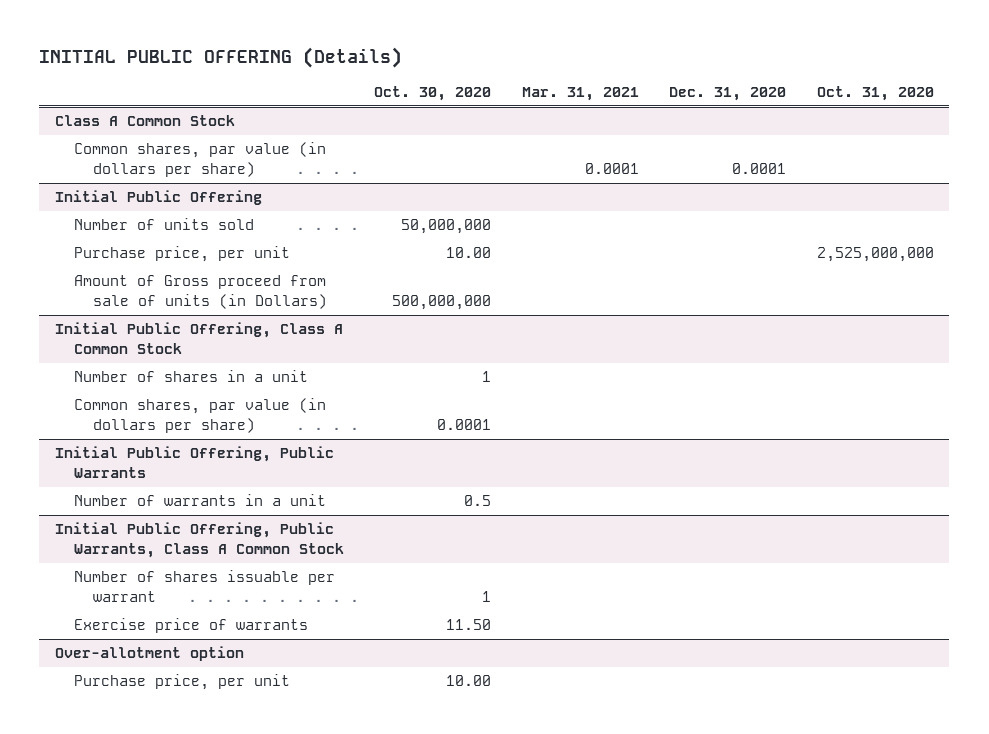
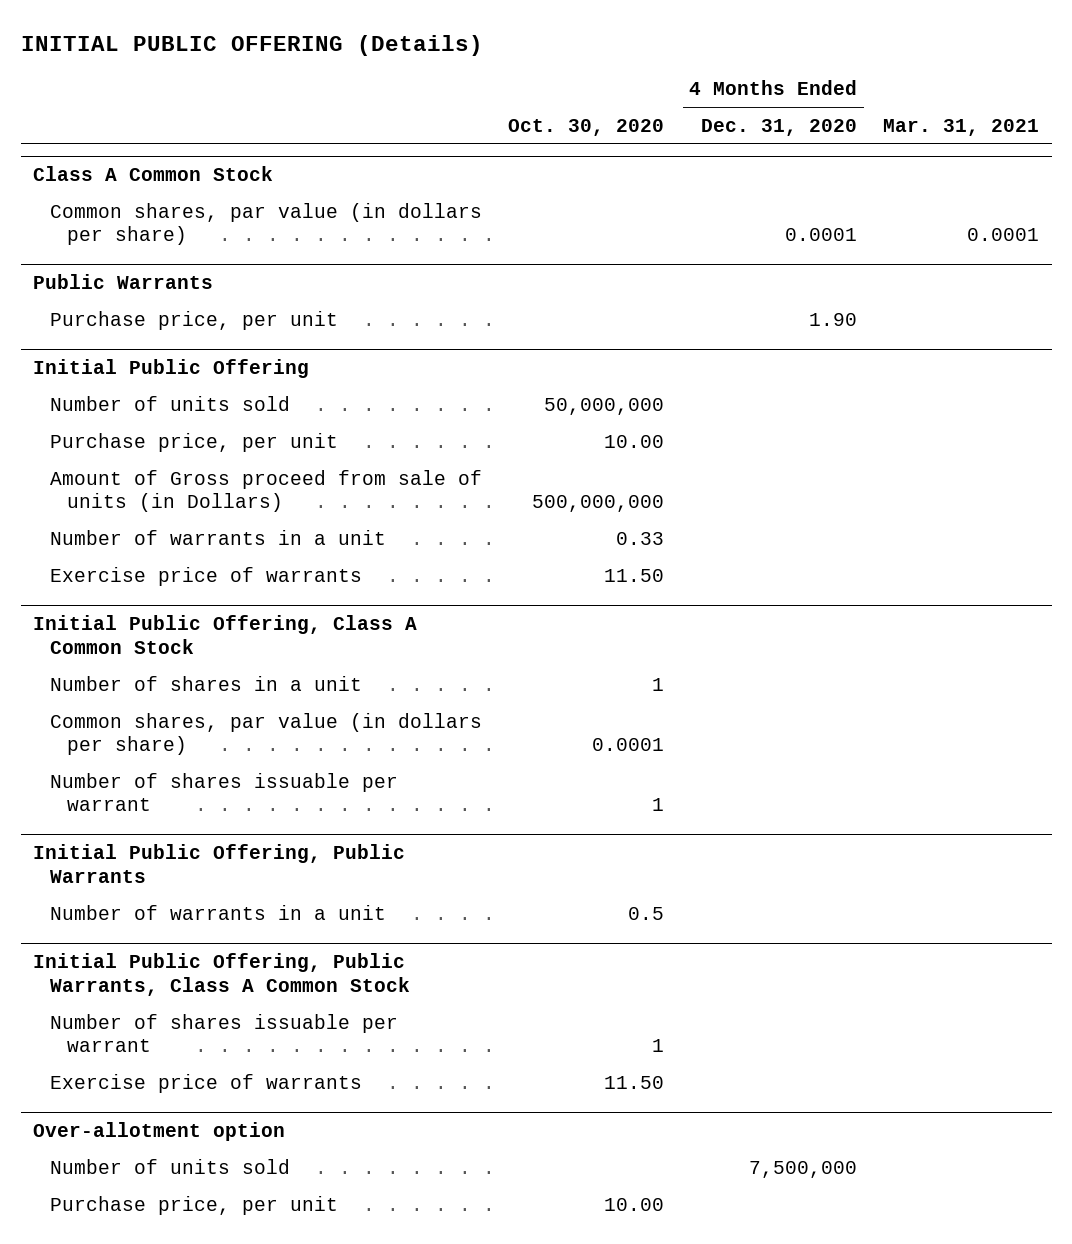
- | Oct. 30, 2020 | Mar. 31, 2021 | Dec. 31, 2020 | Oct. 31, 2020
+ | Oct. 30, 2020 | 4 Months Ended Dec. 31, 2020 | Mar. 31, 2021
+ Public Warrants
+ Purchase price, per unit | | 1.90 |
@ Initial Public Offering
+ Number of warrants in a unit | 0.33 | |
+ Exercise price of warrants | 11.50 | |
@ Initial Public Offering, Class A Common Stock
+ Number of shares issuable per warrant | 1 | |
@ Over-allotment option
+ Number of units sold | | 7,500,000 |

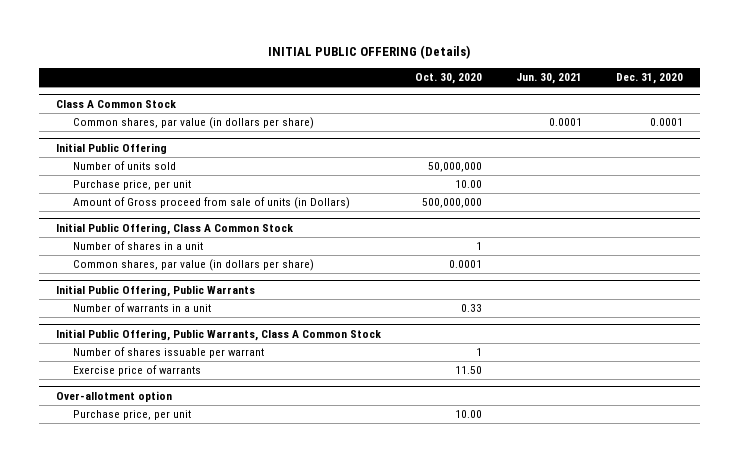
- | Oct. 30, 2020 | 4 Months Ended Dec. 31, 2020 | Mar. 31, 2021
+ | Oct. 30, 2020 | Jun. 30, 2021 | Dec. 31, 2020
- Public Warrants
- Purchase price, per unit | | 1.90 |
@ Initial Public Offering
- Number of warrants in a unit | 0.33 | |
- Exercise price of warrants | 11.50 | |
@ Initial Public Offering, Class A Common Stock
- Number of shares issuable per warrant | 1 | |
@ Initial Public Offering, Public Warrants
- Number of warrants in a unit | 0.5 | |
+ Number of warrants in a unit | 0.33 | |
@ Over-allotment option
- Number of units sold | | 7,500,000 |

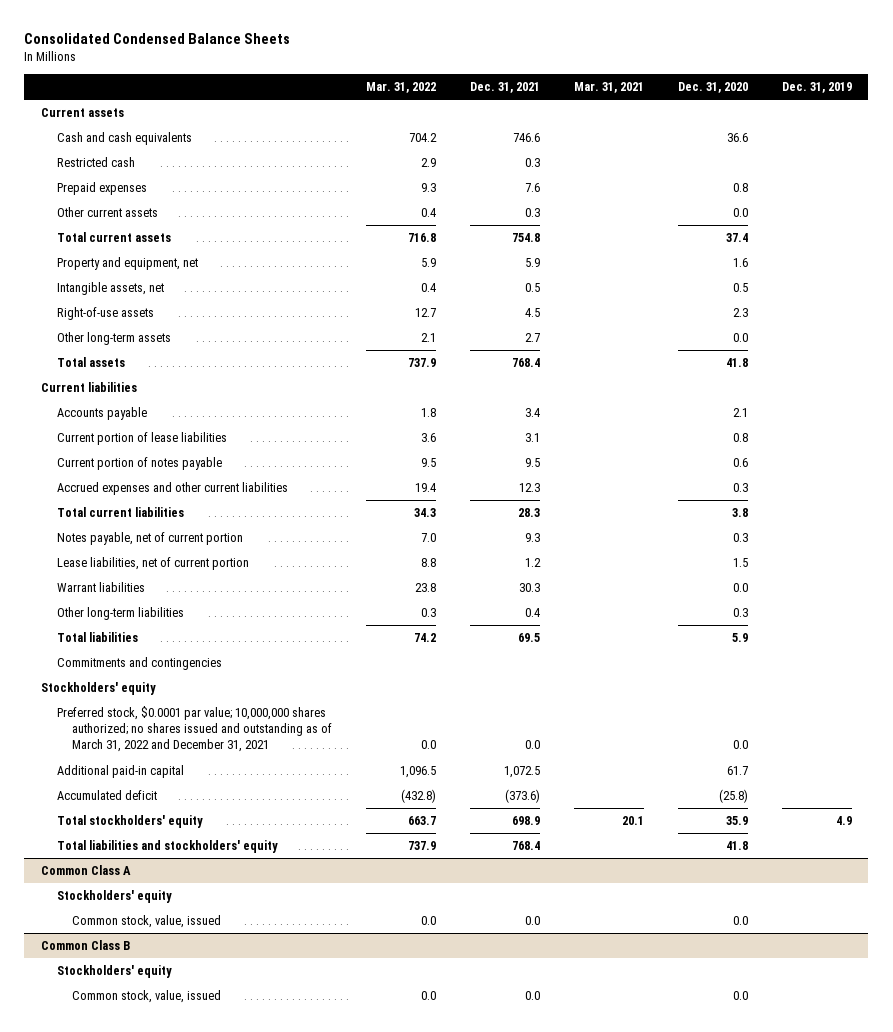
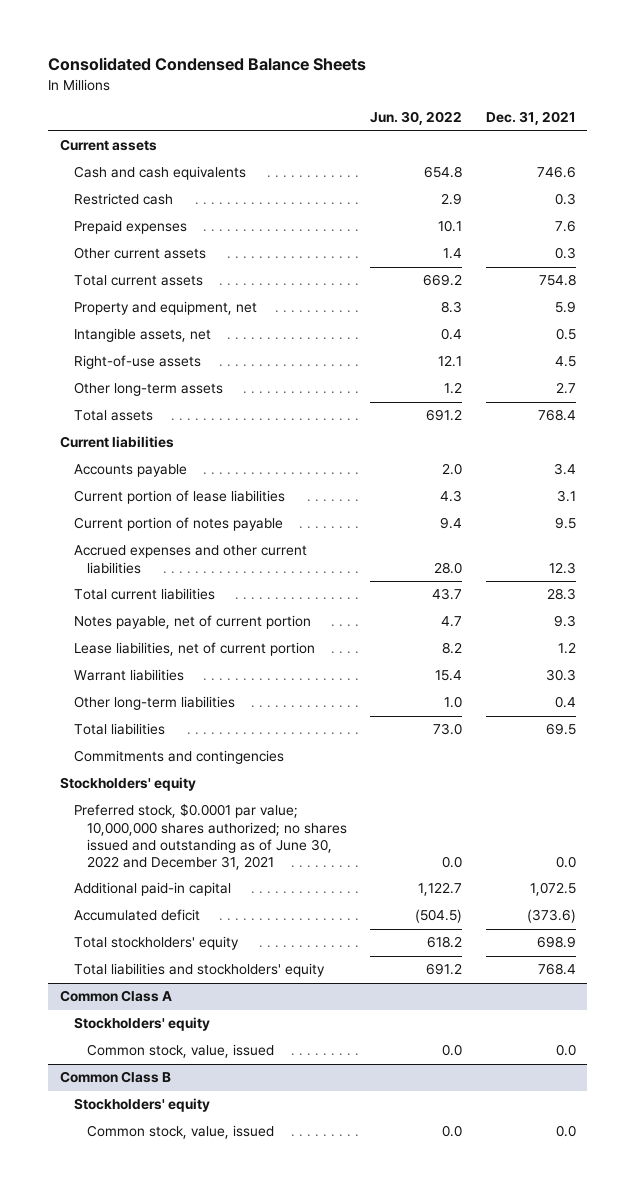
- | Mar. 31, 2022 | Dec. 31, 2021 | Mar. 31, 2021 | Dec. 31, 2020 | Dec. 31, 2019
+ | Jun. 30, 2022 | Dec. 31, 2021
- Preferred stock, $0.0001 par value; 10,000,000 shares authorized; no shares issued and outstanding as of March 31, 2022 and December 31, 2021 | 0.0 | 0.0 | | 0.0 |
+ Preferred stock, $0.0001 par value; 10,000,000 shares authorized; no shares issued and outstanding as of June 30, 2022 and December 31, 2021 | 0.0 | 0.0

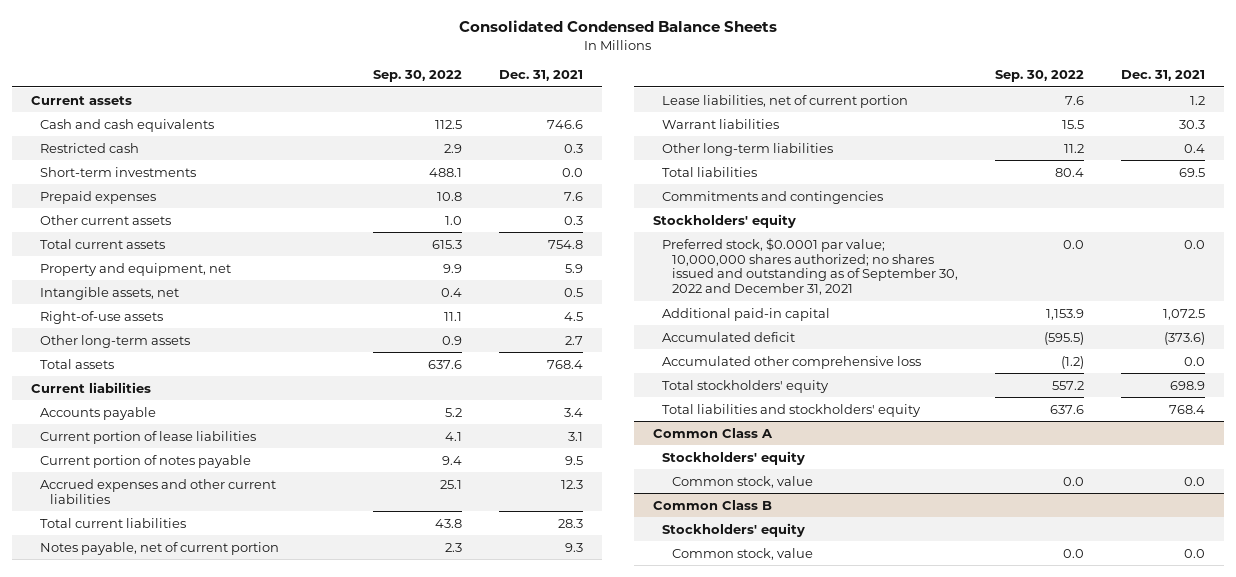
- | Jun. 30, 2022 | Dec. 31, 2021
+ | Sep. 30, 2022 | Dec. 31, 2021
+ Short-term investments | 488.1 | 0.0
- Preferred stock, $0.0001 par value; 10,000,000 shares authorized; no shares issued and outstanding as of June 30, 2022 and December 31, 2021 | 0.0 | 0.0
+ Preferred stock, $0.0001 par value; 10,000,000 shares authorized; no shares issued and outstanding as of September 30, 2022 and December 31, 2021 | 0.0 | 0.0
+ Accumulated other comprehensive loss | (1.2) | 0.0
@ Common Class A
- Common stock, value, issued | 0.0 | 0.0
+ Common stock, value | 0.0 | 0.0
@ Common Class B
- Common stock, value, issued | 0.0 | 0.0
+ Common stock, value | 0.0 | 0.0

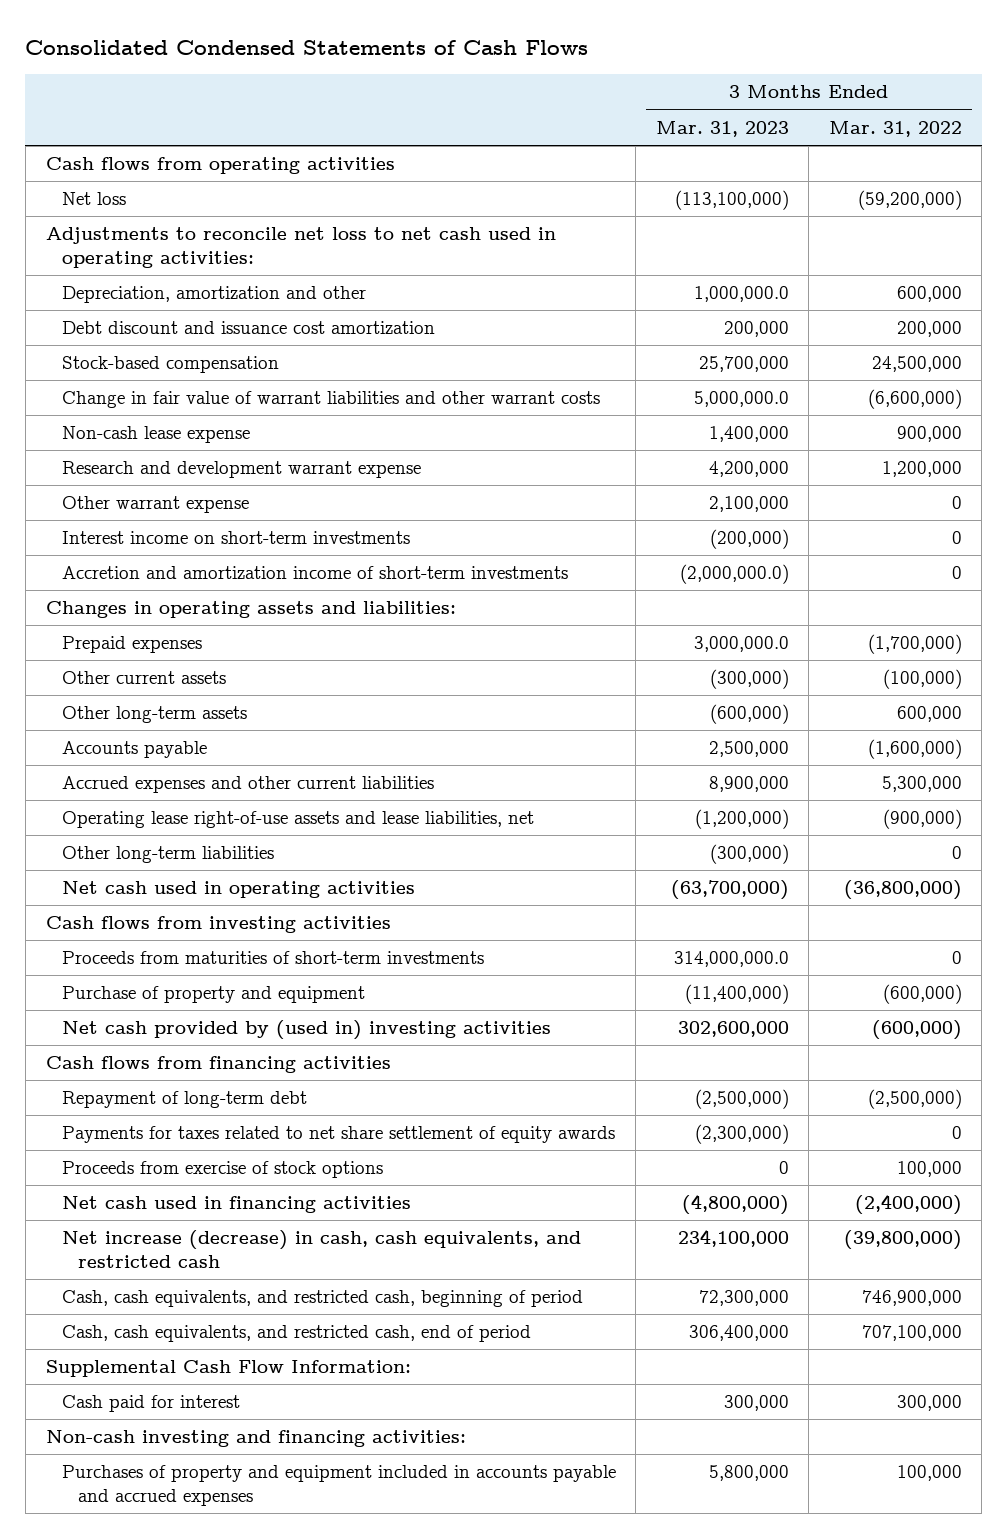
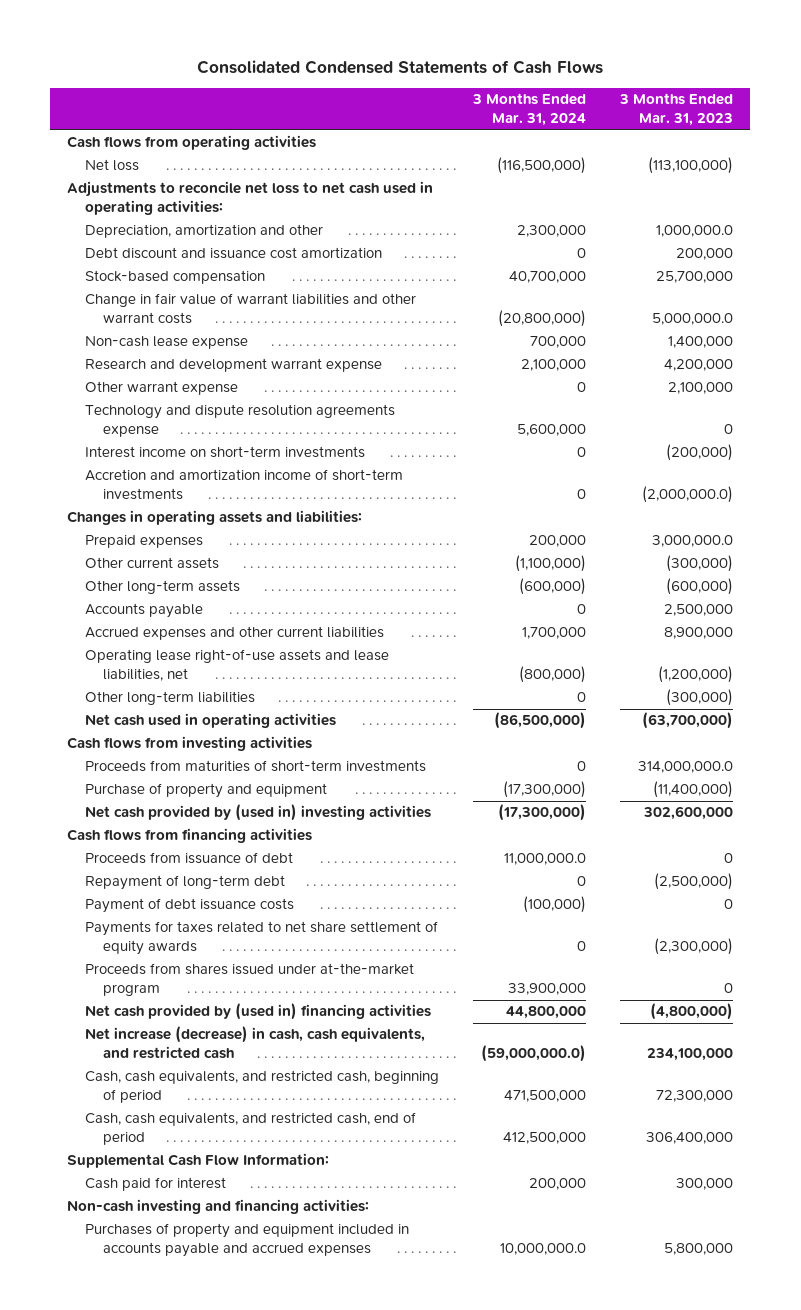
- | 3 Months Ended Mar. 31, 2023 | 3 Months Ended Mar. 31, 2022
+ | 3 Months Ended Mar. 31, 2024 | 3 Months Ended Mar. 31, 2023
+ Technology and dispute resolution agreements expense | 5,600,000 | 0
+ Proceeds from issuance of debt | 11,000,000.0 | 0
+ Payment of debt issuance costs | (100,000) | 0
- Proceeds from exercise of stock options | 0 | 100,000
- Net cash used in financing activities | (4,800,000) | (2,400,000)
+ Proceeds from shares issued under at-the-market program | 33,900,000 | 0
+ Net cash provided by (used in) financing activities | 44,800,000 | (4,800,000)

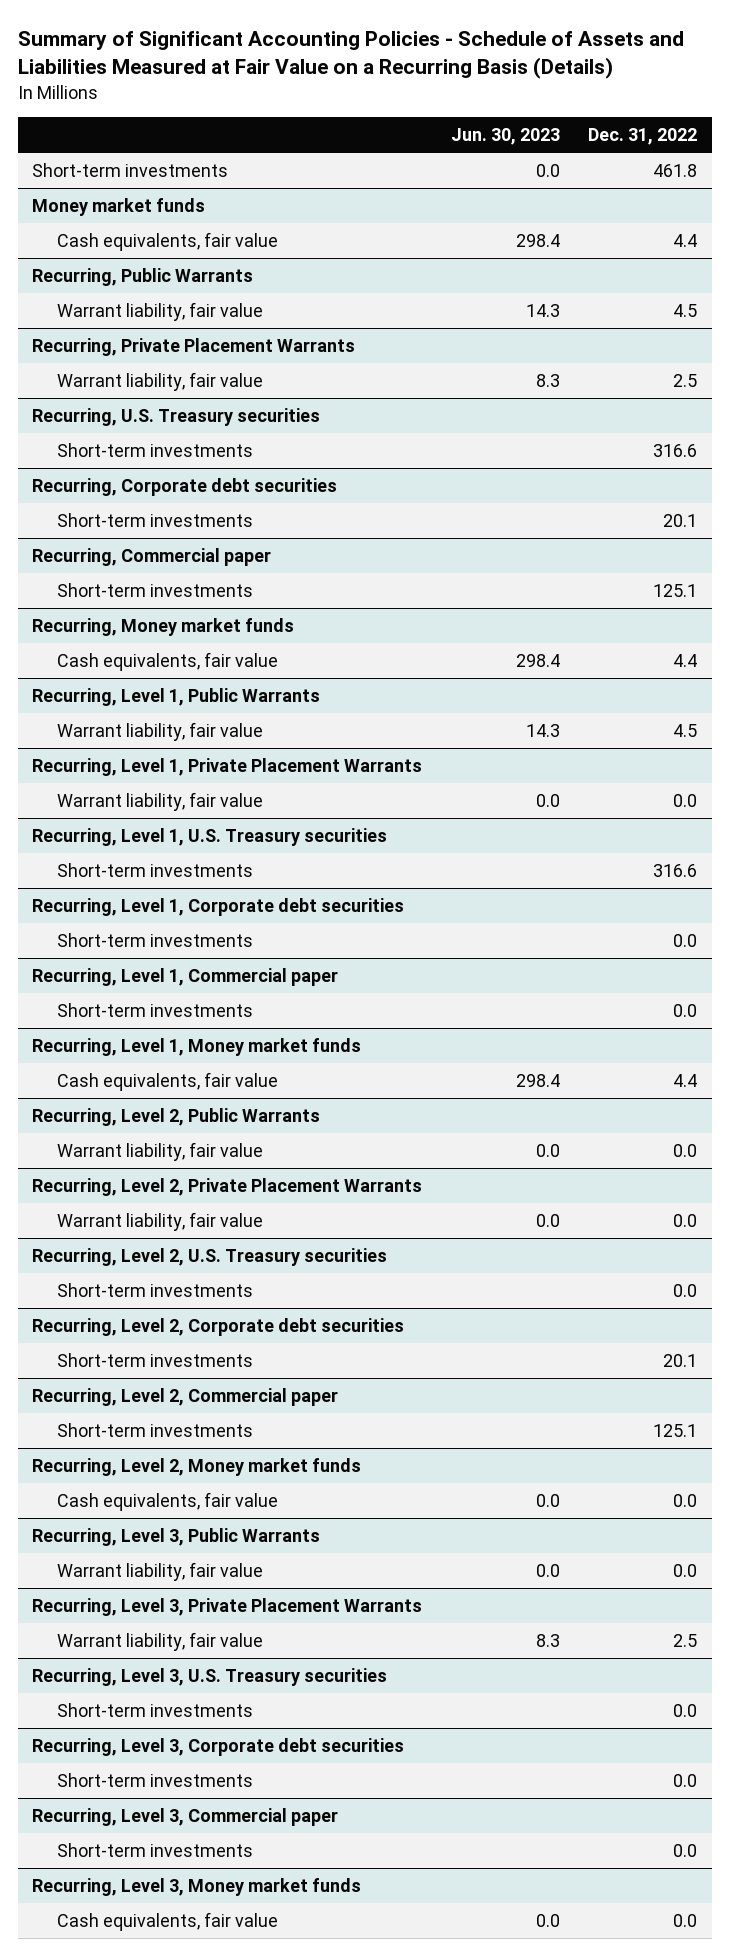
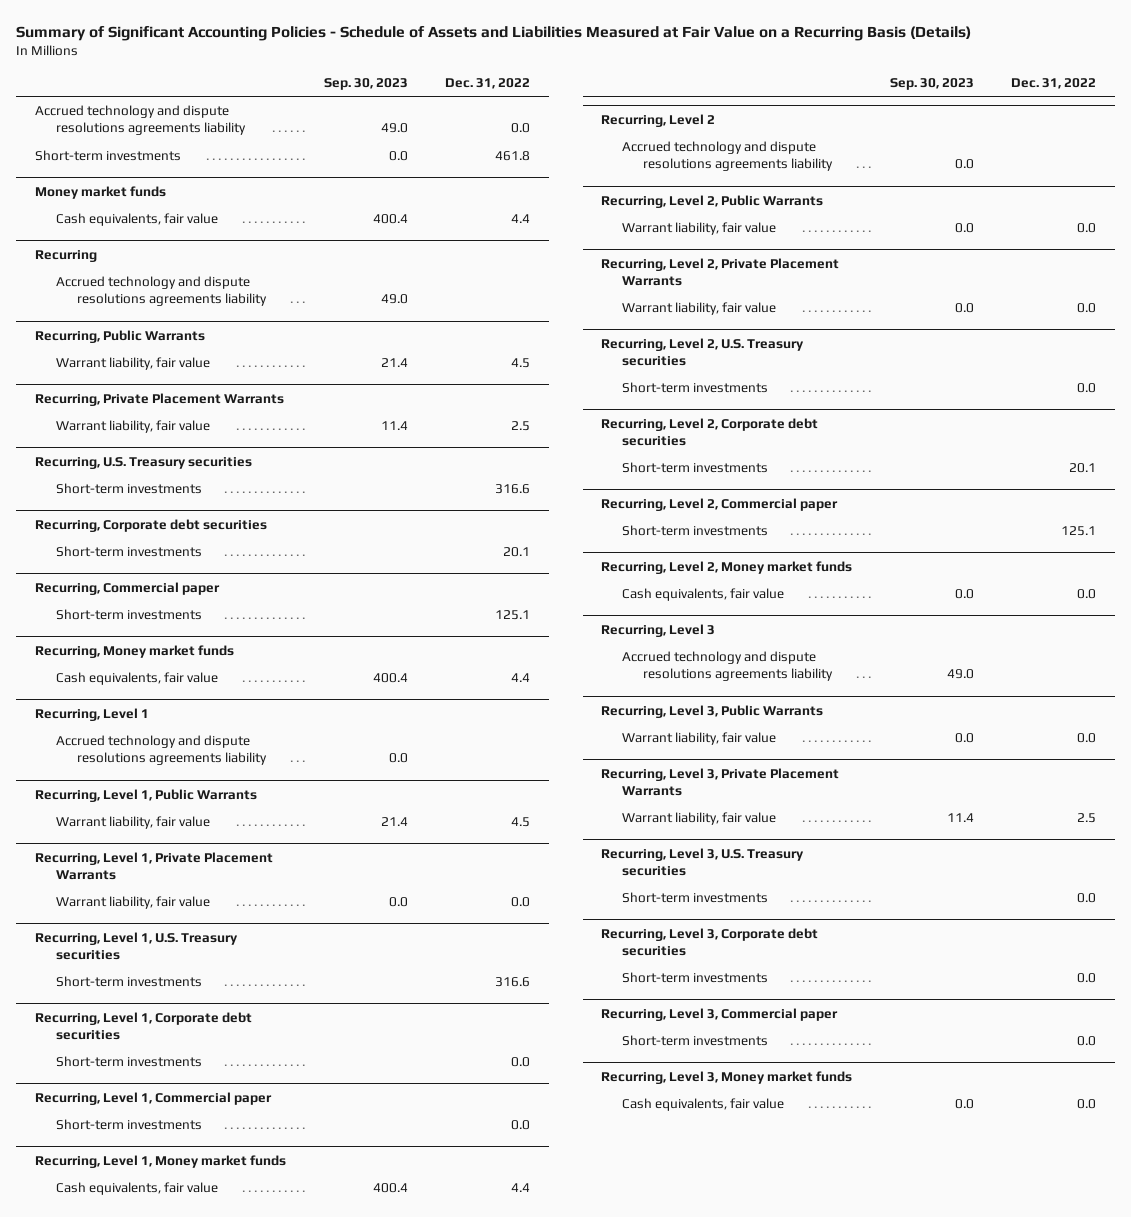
- | Jun. 30, 2023 | Dec. 31, 2022
+ | Sep. 30, 2023 | Dec. 31, 2022
+ Accrued technology and dispute resolutions agreements liability | 49.0 | 0.0
+ Recurring
+ Accrued technology and dispute resolutions agreements liability | 49.0 |
+ Recurring, Level 1
+ Accrued technology and dispute resolutions agreements liability | 0.0 |
+ Recurring, Level 2
+ Accrued technology and dispute resolutions agreements liability | 0.0 |
+ Recurring, Level 3
+ Accrued technology and dispute resolutions agreements liability | 49.0 |

